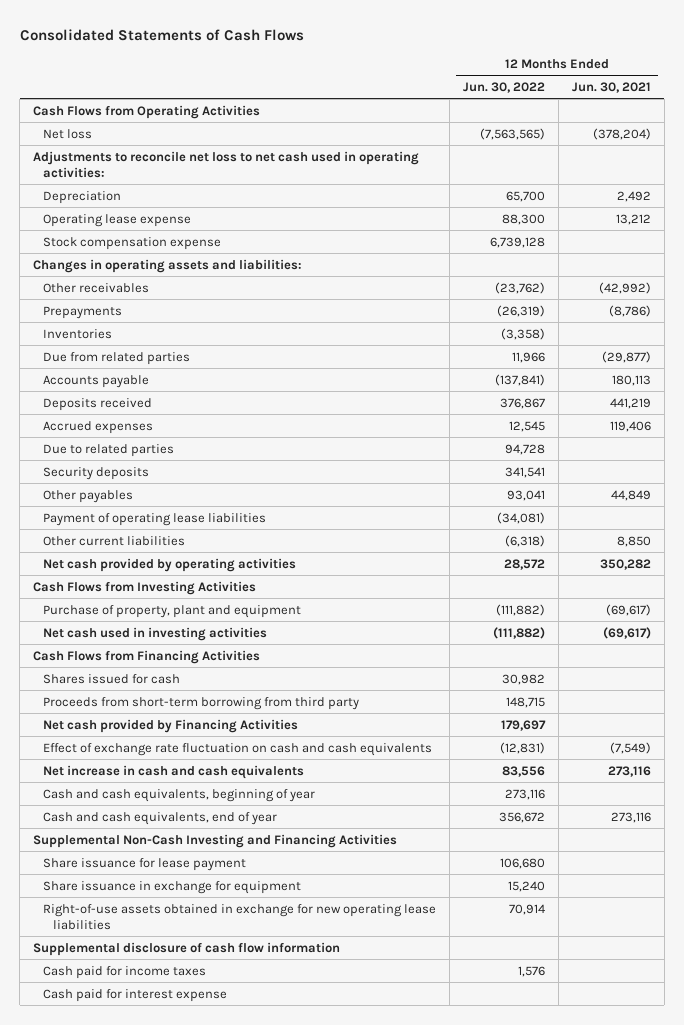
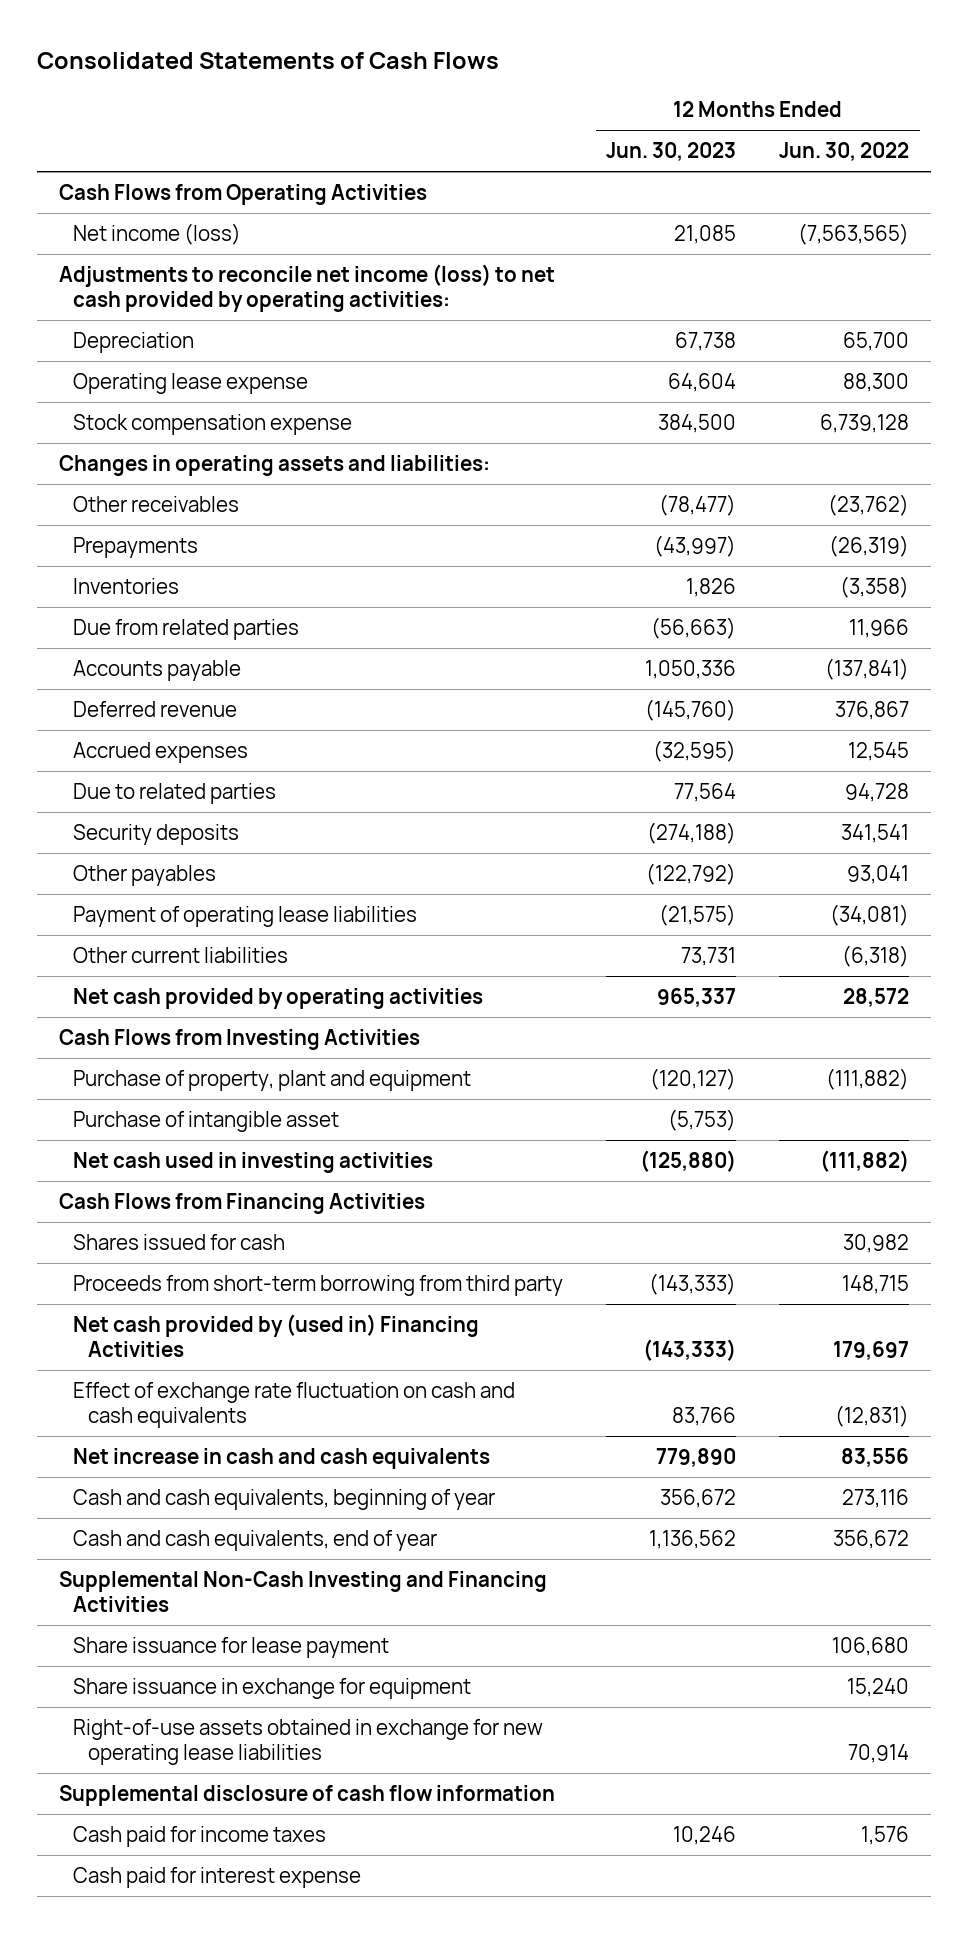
- | 12 Months Ended Jun. 30, 2022 | 12 Months Ended Jun. 30, 2021
+ | 12 Months Ended Jun. 30, 2023 | 12 Months Ended Jun. 30, 2022
- Net loss | (7,563,565) | (378,204)
- Adjustments to reconcile net loss to net cash used in operating activities:
+ Net income (loss) | 21,085 | (7,563,565)
+ Adjustments to reconcile net income (loss) to net cash provided by operating activities:
- Deposits received | 376,867 | 441,219
+ Deferred revenue | (145,760) | 376,867
+ Purchase of intangible asset | (5,753) |
- Net cash provided by Financing Activities | 179,697 |
+ Net cash provided by (used in) Financing Activities | (143,333) | 179,697

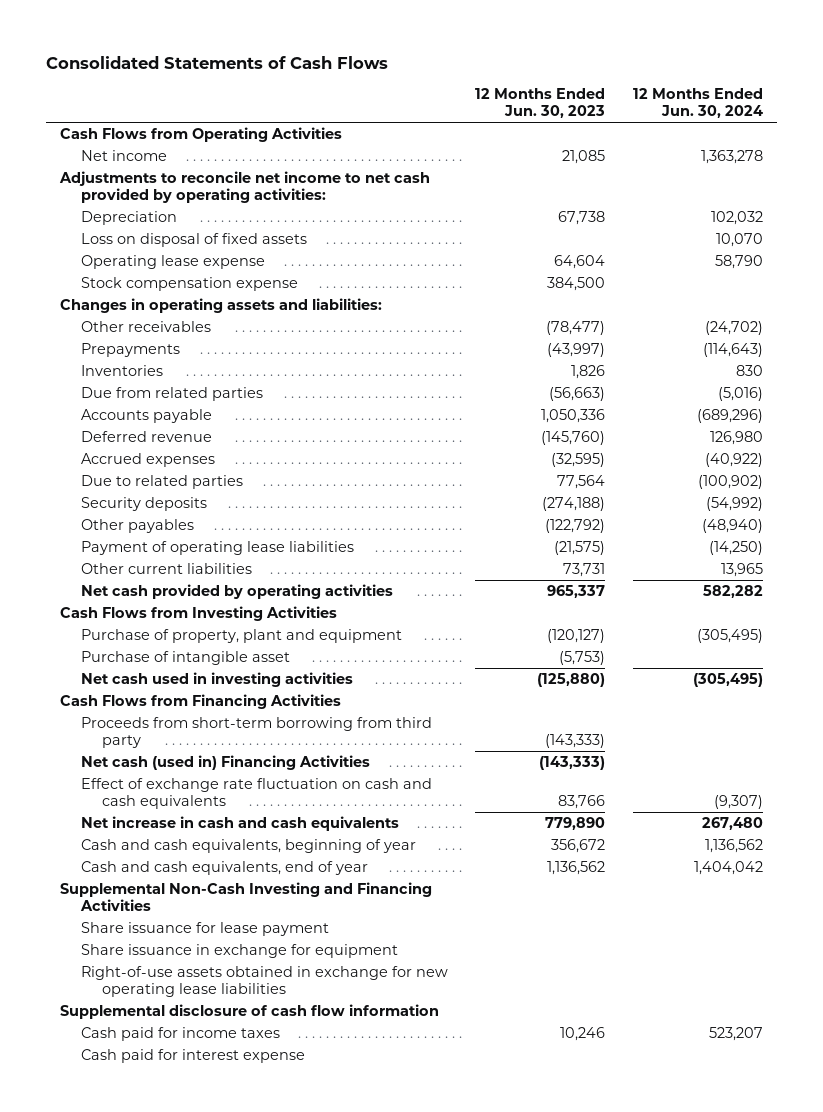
- | 12 Months Ended Jun. 30, 2023 | 12 Months Ended Jun. 30, 2022
+ | 12 Months Ended Jun. 30, 2023 | 12 Months Ended Jun. 30, 2024
- Net income (loss) | 21,085 | (7,563,565)
- Adjustments to reconcile net income (loss) to net cash provided by operating activities:
+ Net income | 21,085 | 1,363,278
+ Adjustments to reconcile net income to net cash provided by operating activities:
+ Loss on disposal of fixed assets | | 10,070
- Shares issued for cash | | 30,982
- Net cash provided by (used in) Financing Activities | (143,333) | 179,697
+ Net cash (used in) Financing Activities | (143,333) |

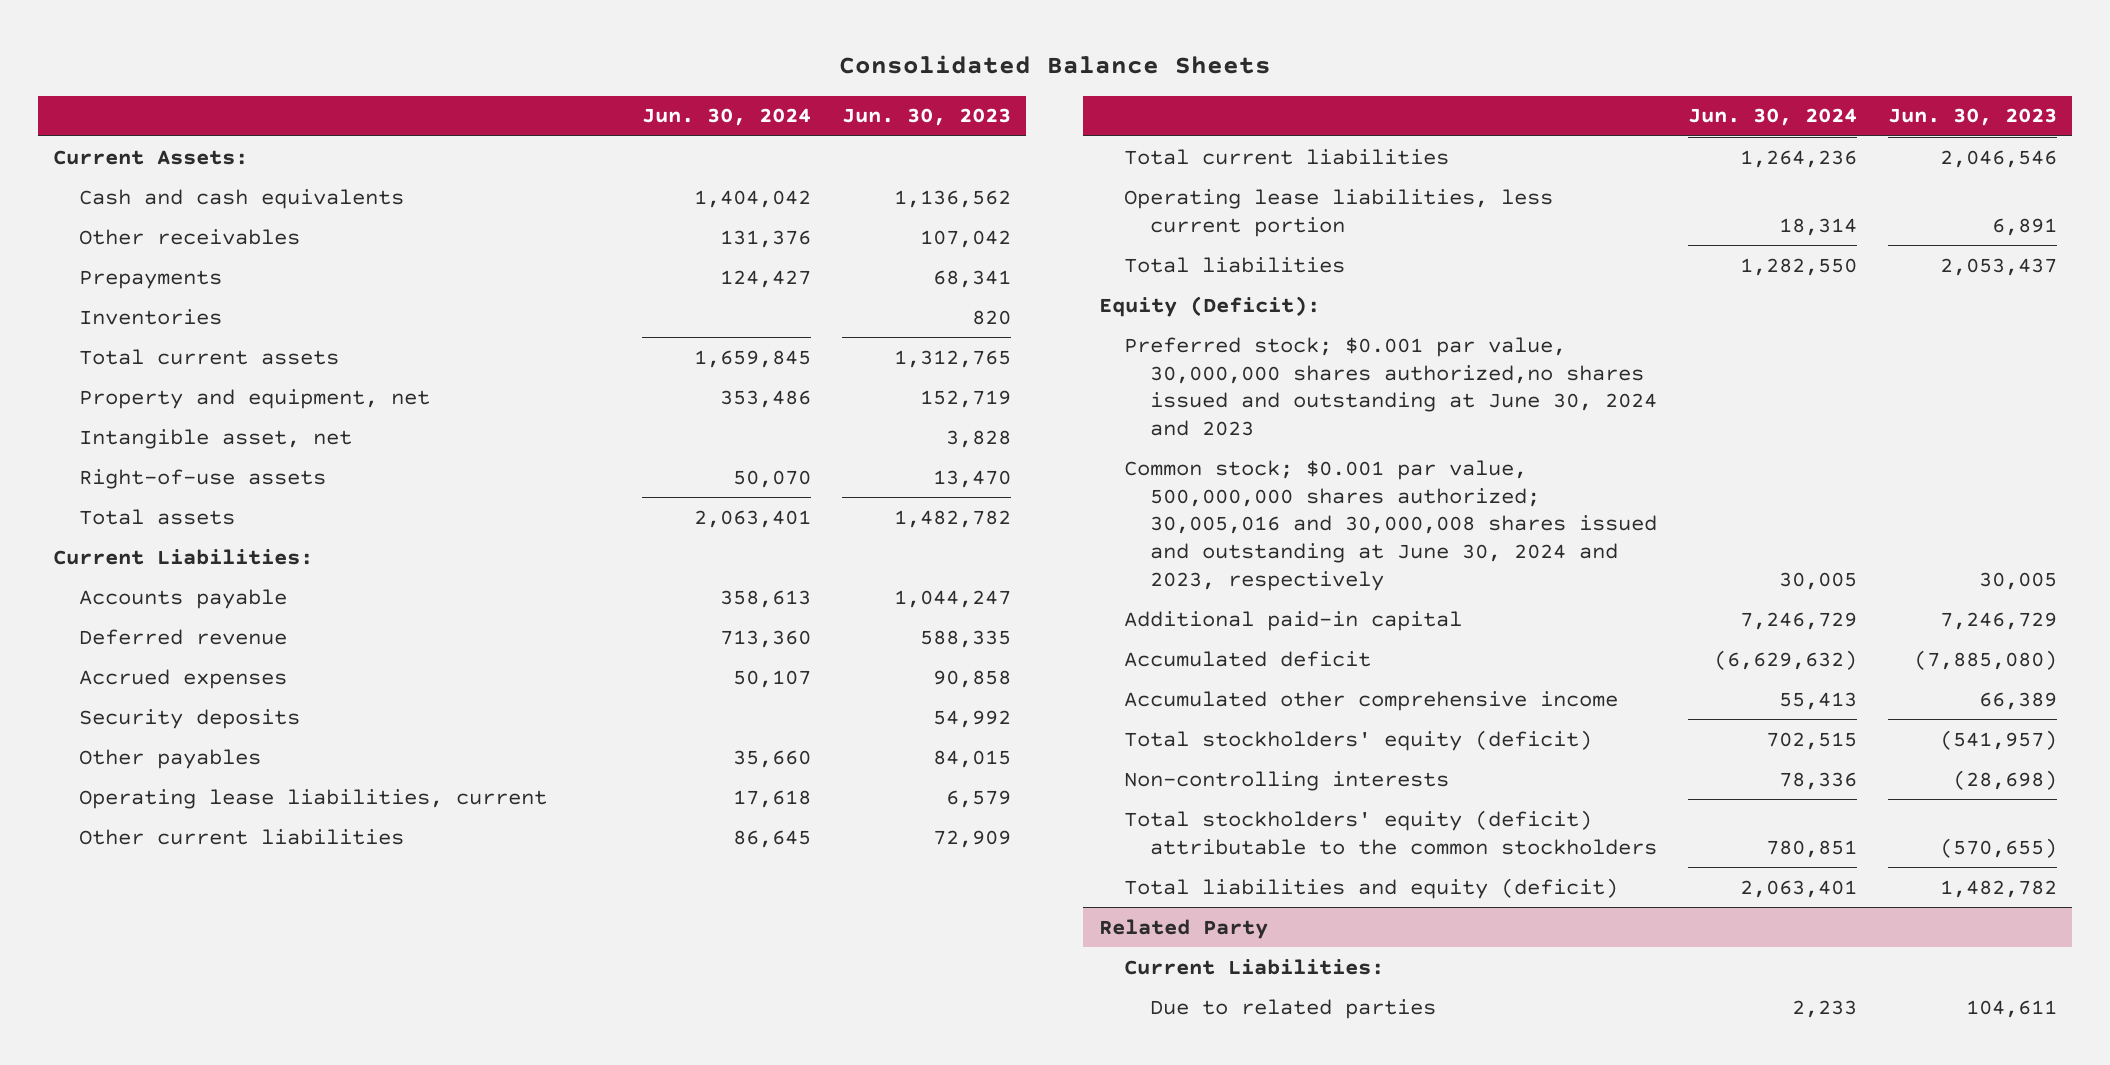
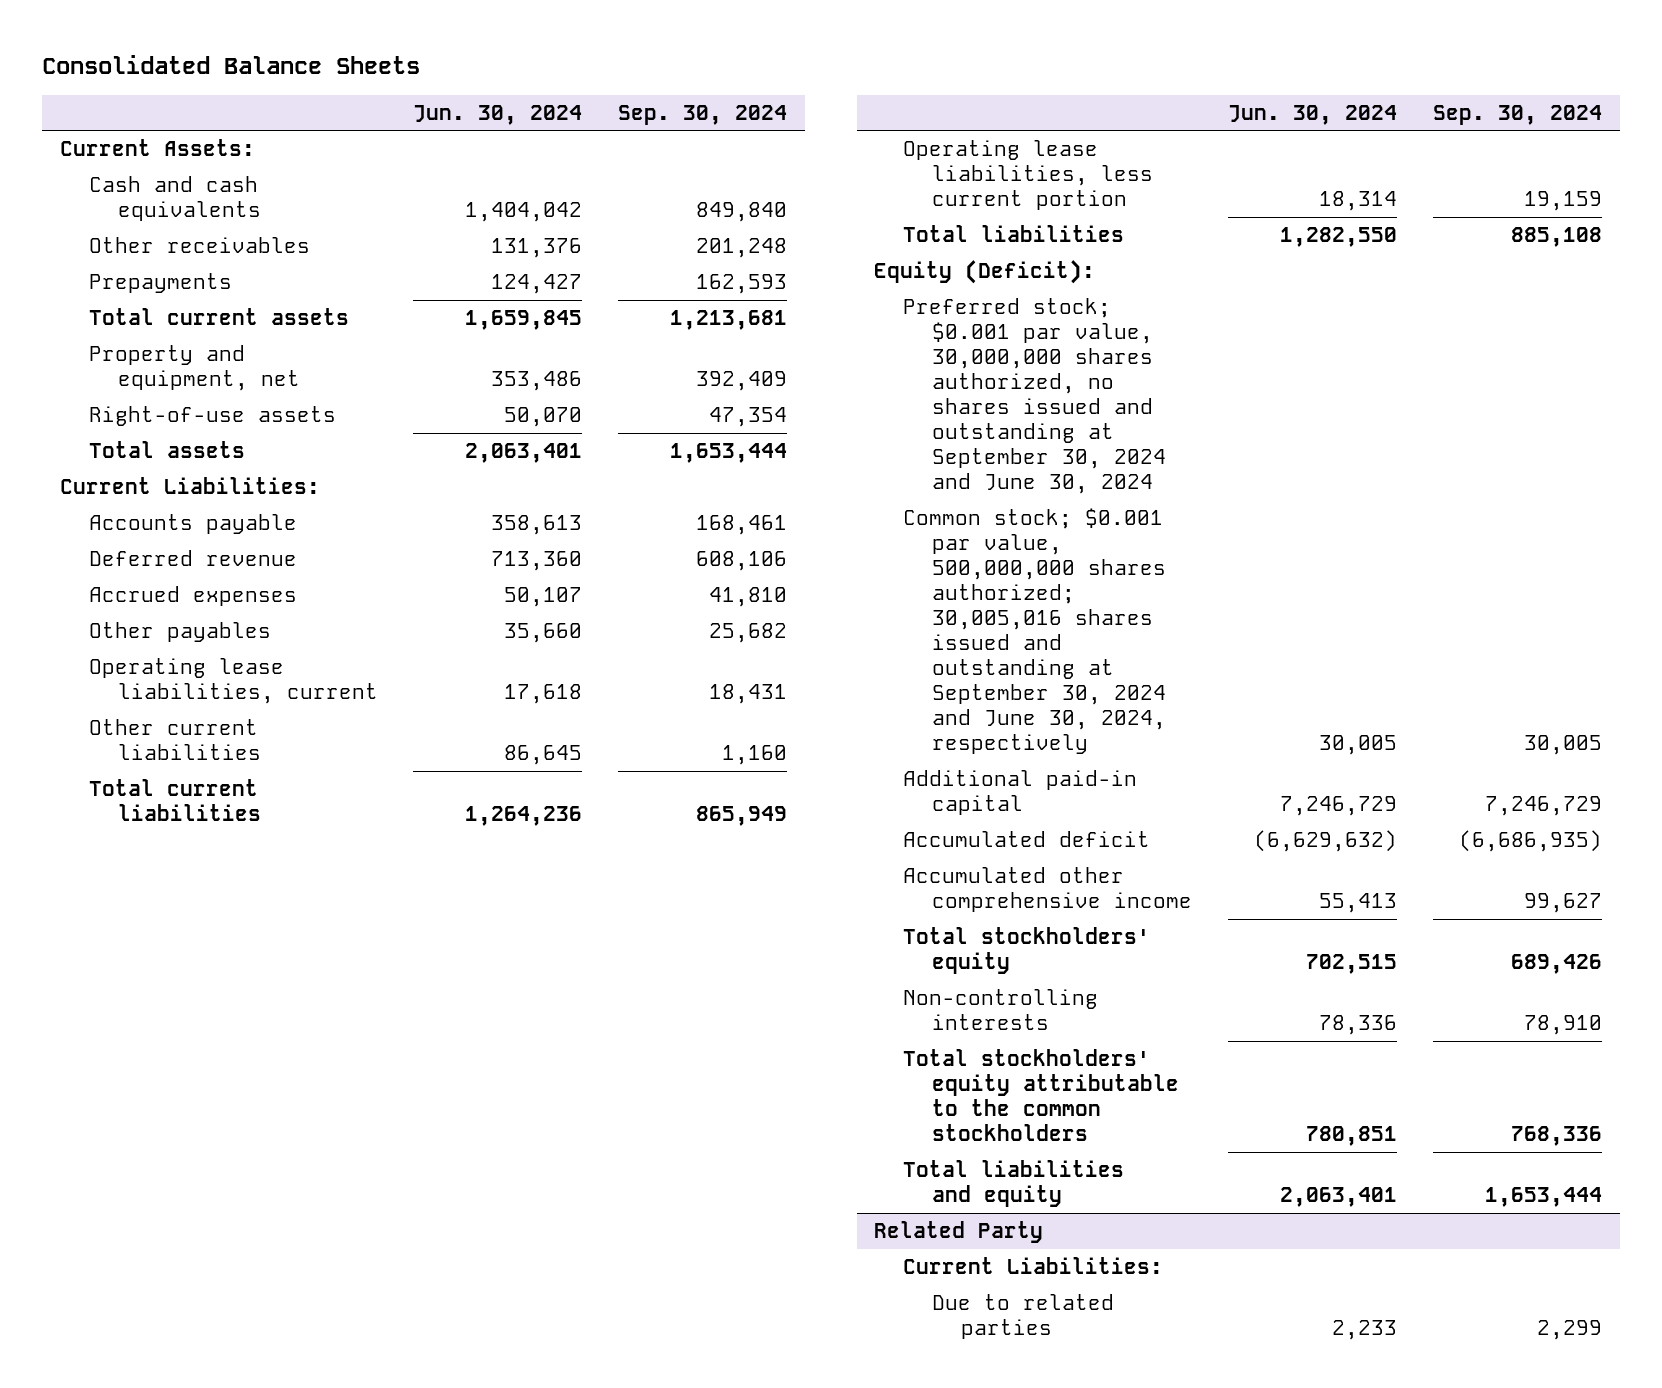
- | Jun. 30, 2024 | Jun. 30, 2023
+ | Jun. 30, 2024 | Sep. 30, 2024
- Inventories | | 820
- Intangible asset, net | | 3,828
- Security deposits | | 54,992
- Preferred stock; $0.001 par value, 30,000,000 shares authorized,no shares issued and outstanding at June 30, 2024 and 2023
- Common stock; $0.001 par value, 500,000,000 shares authorized; 30,005,016 and 30,000,008 shares issued and outstanding at June 30, 2024 and 2023, respectively | 30,005 | 30,005
+ Preferred stock; $0.001 par value, 30,000,000 shares authorized, no shares issued and outstanding at September 30, 2024 and June 30, 2024
+ Common stock; $0.001 par value, 500,000,000 shares authorized; 30,005,016 shares issued and outstanding at September 30, 2024 and June 30, 2024, respectively | 30,005 | 30,005
- Total stockholders' equity (deficit) | 702,515 | (541,957)
+ Total stockholders' equity | 702,515 | 689,426
- Total stockholders' equity (deficit) attributable to the common stockholders | 780,851 | (570,655)
- Total liabilities and equity (deficit) | 2,063,401 | 1,482,782
+ Total stockholders' equity attributable to the common stockholders | 780,851 | 768,336
+ Total liabilities and equity | 2,063,401 | 1,653,444

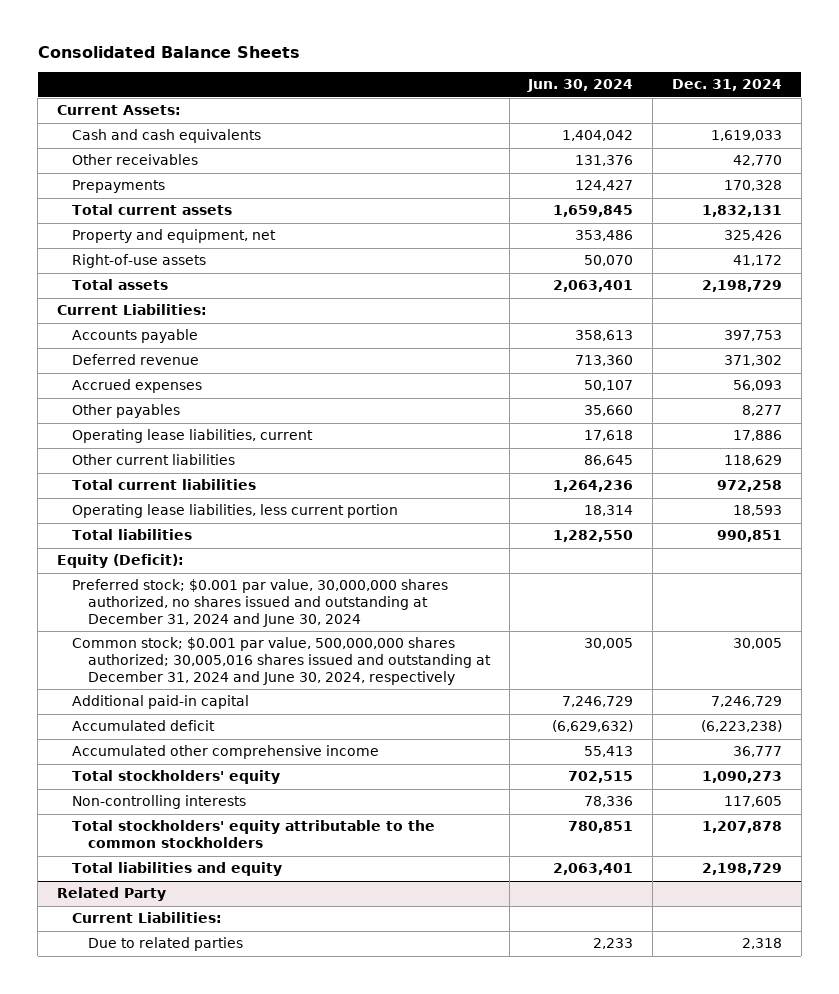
- | Jun. 30, 2024 | Sep. 30, 2024
+ | Jun. 30, 2024 | Dec. 31, 2024
- Preferred stock; $0.001 par value, 30,000,000 shares authorized, no shares issued and outstanding at September 30, 2024 and June 30, 2024
- Common stock; $0.001 par value, 500,000,000 shares authorized; 30,005,016 shares issued and outstanding at September 30, 2024 and June 30, 2024, respectively | 30,005 | 30,005
+ Preferred stock; $0.001 par value, 30,000,000 shares authorized, no shares issued and outstanding at December 31, 2024 and June 30, 2024
+ Common stock; $0.001 par value, 500,000,000 shares authorized; 30,005,016 shares issued and outstanding at December 31, 2024 and June 30, 2024, respectively | 30,005 | 30,005

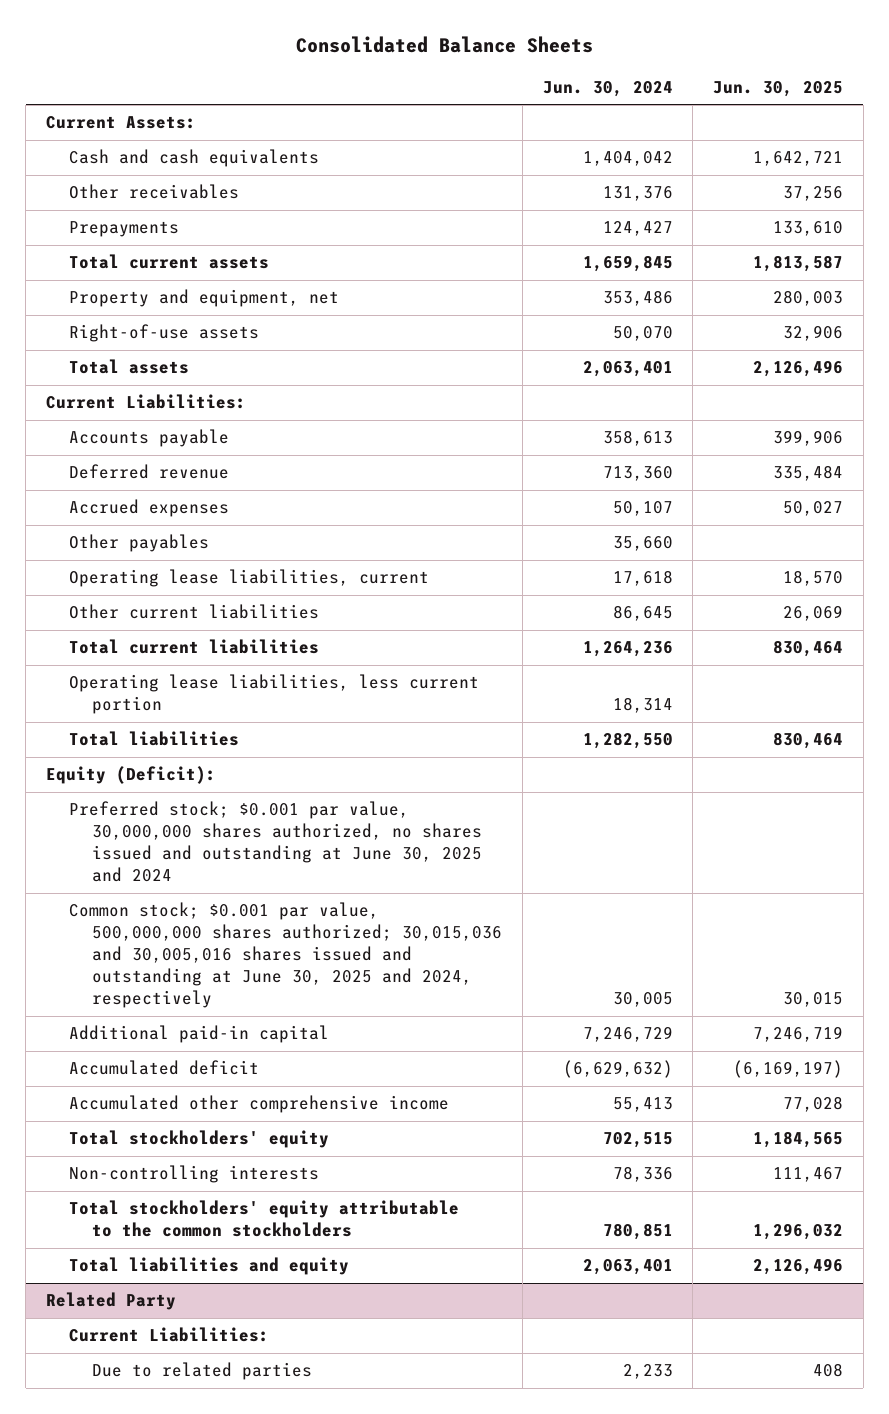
- | Jun. 30, 2024 | Dec. 31, 2024
+ | Jun. 30, 2024 | Jun. 30, 2025
- Preferred stock; $0.001 par value, 30,000,000 shares authorized, no shares issued and outstanding at December 31, 2024 and June 30, 2024
- Common stock; $0.001 par value, 500,000,000 shares authorized; 30,005,016 shares issued and outstanding at December 31, 2024 and June 30, 2024, respectively | 30,005 | 30,005
+ Preferred stock; $0.001 par value, 30,000,000 shares authorized, no shares issued and outstanding at June 30, 2025 and 2024
+ Common stock; $0.001 par value, 500,000,000 shares authorized; 30,015,036 and 30,005,016 shares issued and outstanding at June 30, 2025 and 2024, respectively | 30,005 | 30,015

